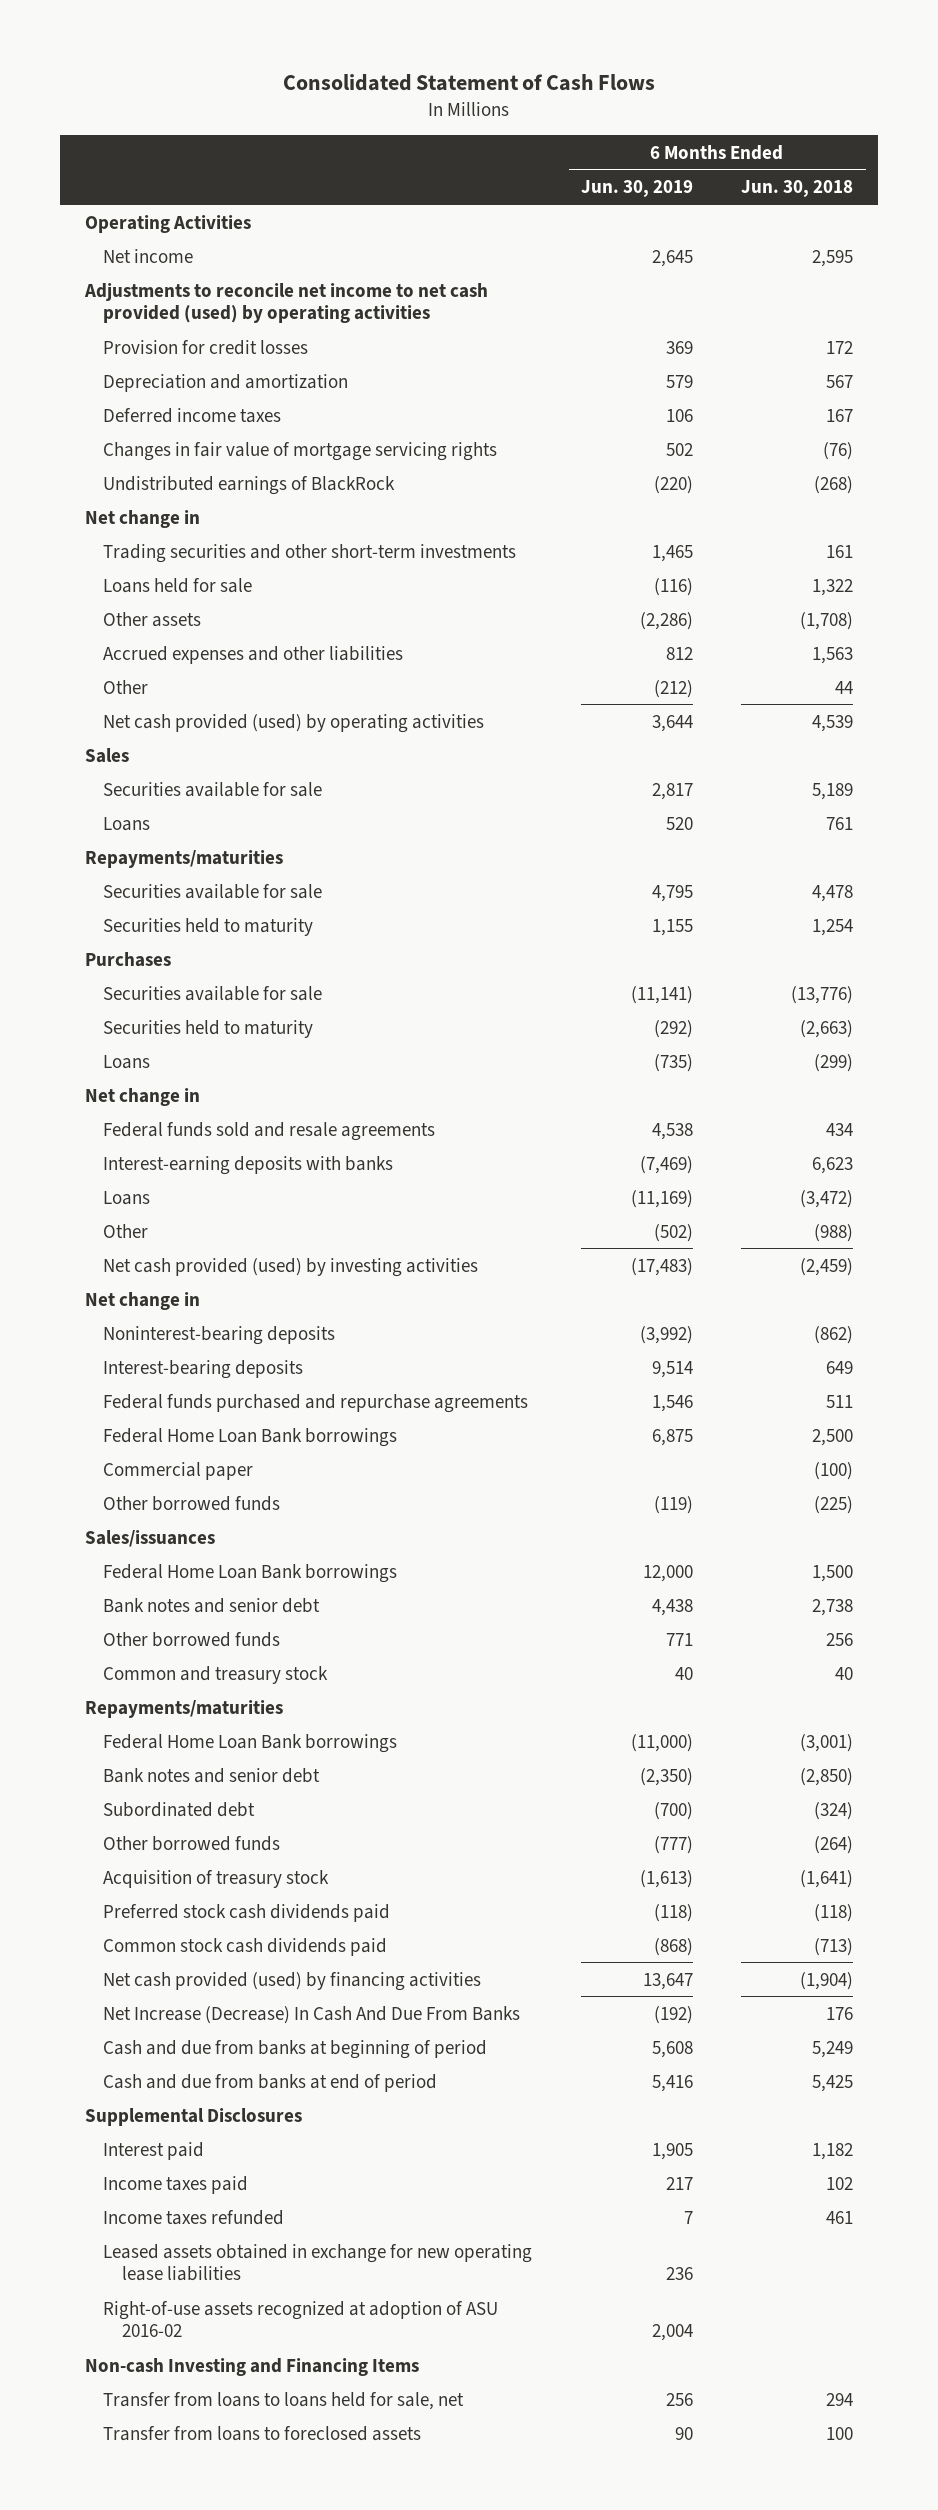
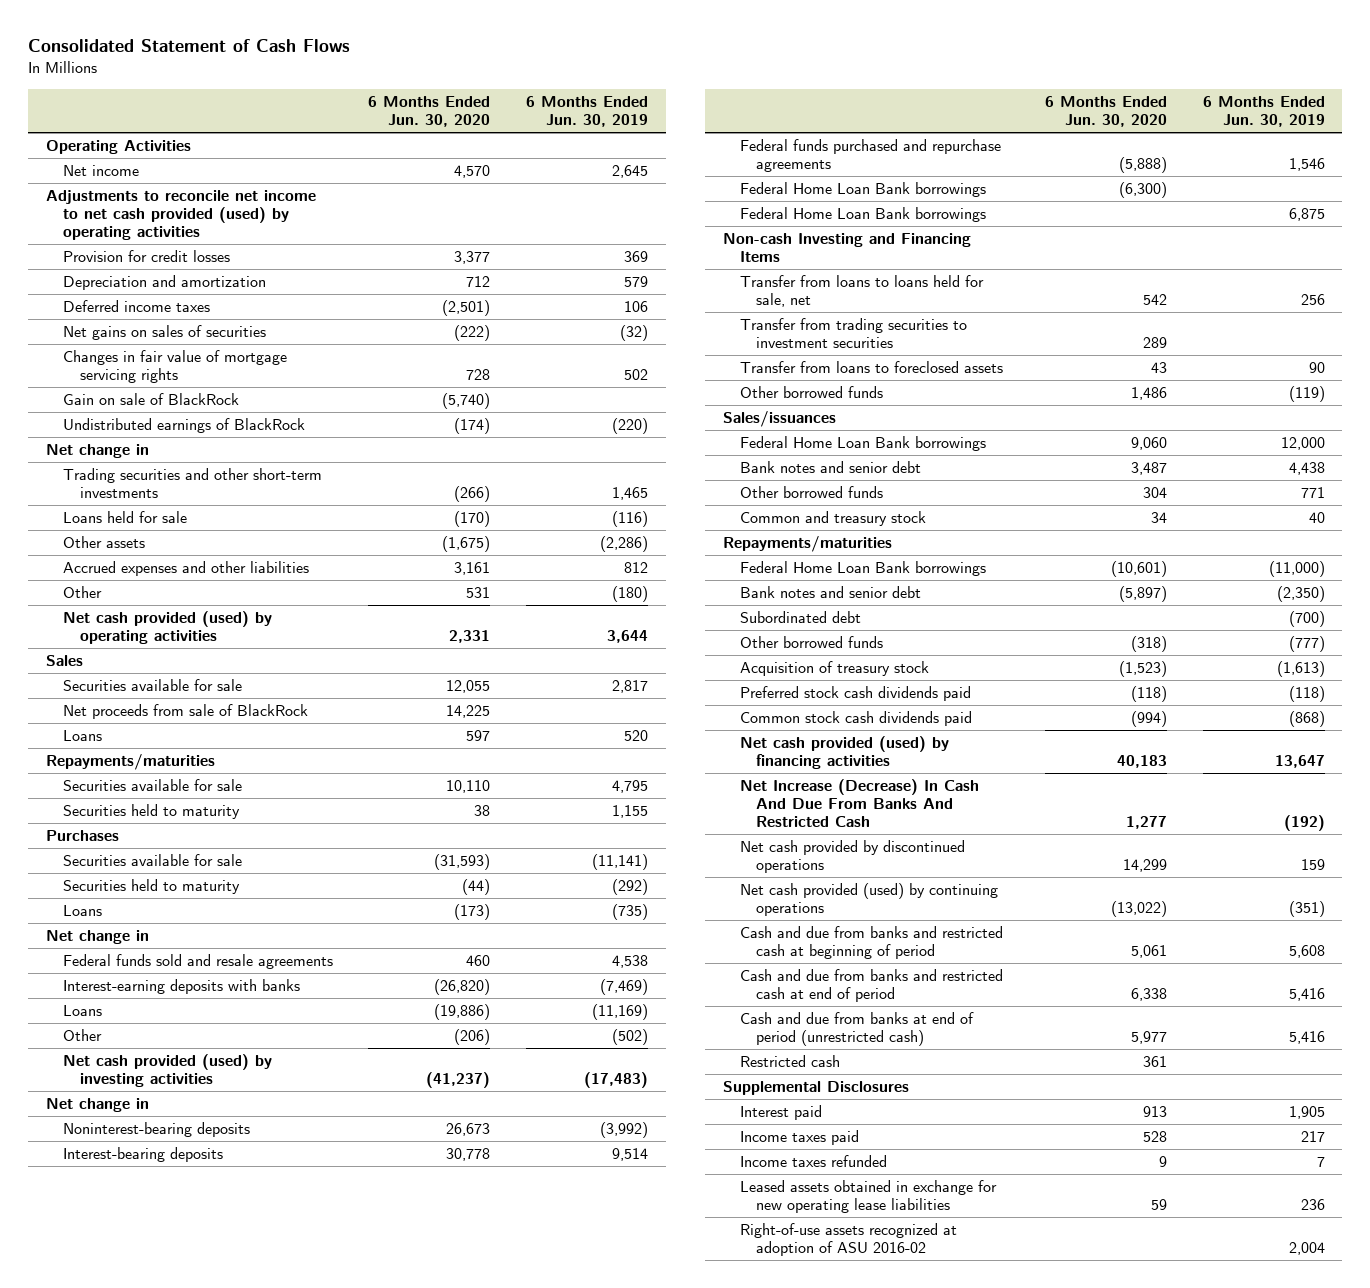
- | 6 Months Ended Jun. 30, 2019 | 6 Months Ended Jun. 30, 2018
+ | 6 Months Ended Jun. 30, 2020 | 6 Months Ended Jun. 30, 2019
+ Net gains on sales of securities | (222) | (32)
+ Gain on sale of BlackRock | (5,740) |
- Other | (212) | 44
+ Other | 531 | (180)
+ Net proceeds from sale of BlackRock | 14,225 |
+ Federal Home Loan Bank borrowings | (6,300) |
- Commercial paper | | (100)
moved up: Non-cash Investing and Financing Items
moved up: Transfer from loans to loans held for sale, net | 542 | 256
+ Transfer from trading securities to investment securities | 289 |
moved up: Transfer from loans to foreclosed assets | 43 | 90
- Net Increase (Decrease) In Cash And Due From Banks | (192) | 176
- Cash and due from banks at beginning of period | 5,608 | 5,249
- Cash and due from banks at end of period | 5,416 | 5,425
+ Net Increase (Decrease) In Cash And Due From Banks And Restricted Cash | 1,277 | (192)
+ Net cash provided by discontinued operations | 14,299 | 159
+ Net cash provided (used) by continuing operations | (13,022) | (351)
+ Cash and due from banks and restricted cash at beginning of period | 5,061 | 5,608
+ Cash and due from banks and restricted cash at end of period | 6,338 | 5,416
+ Cash and due from banks at end of period (unrestricted cash) | 5,977 | 5,416
+ Restricted cash | 361 |

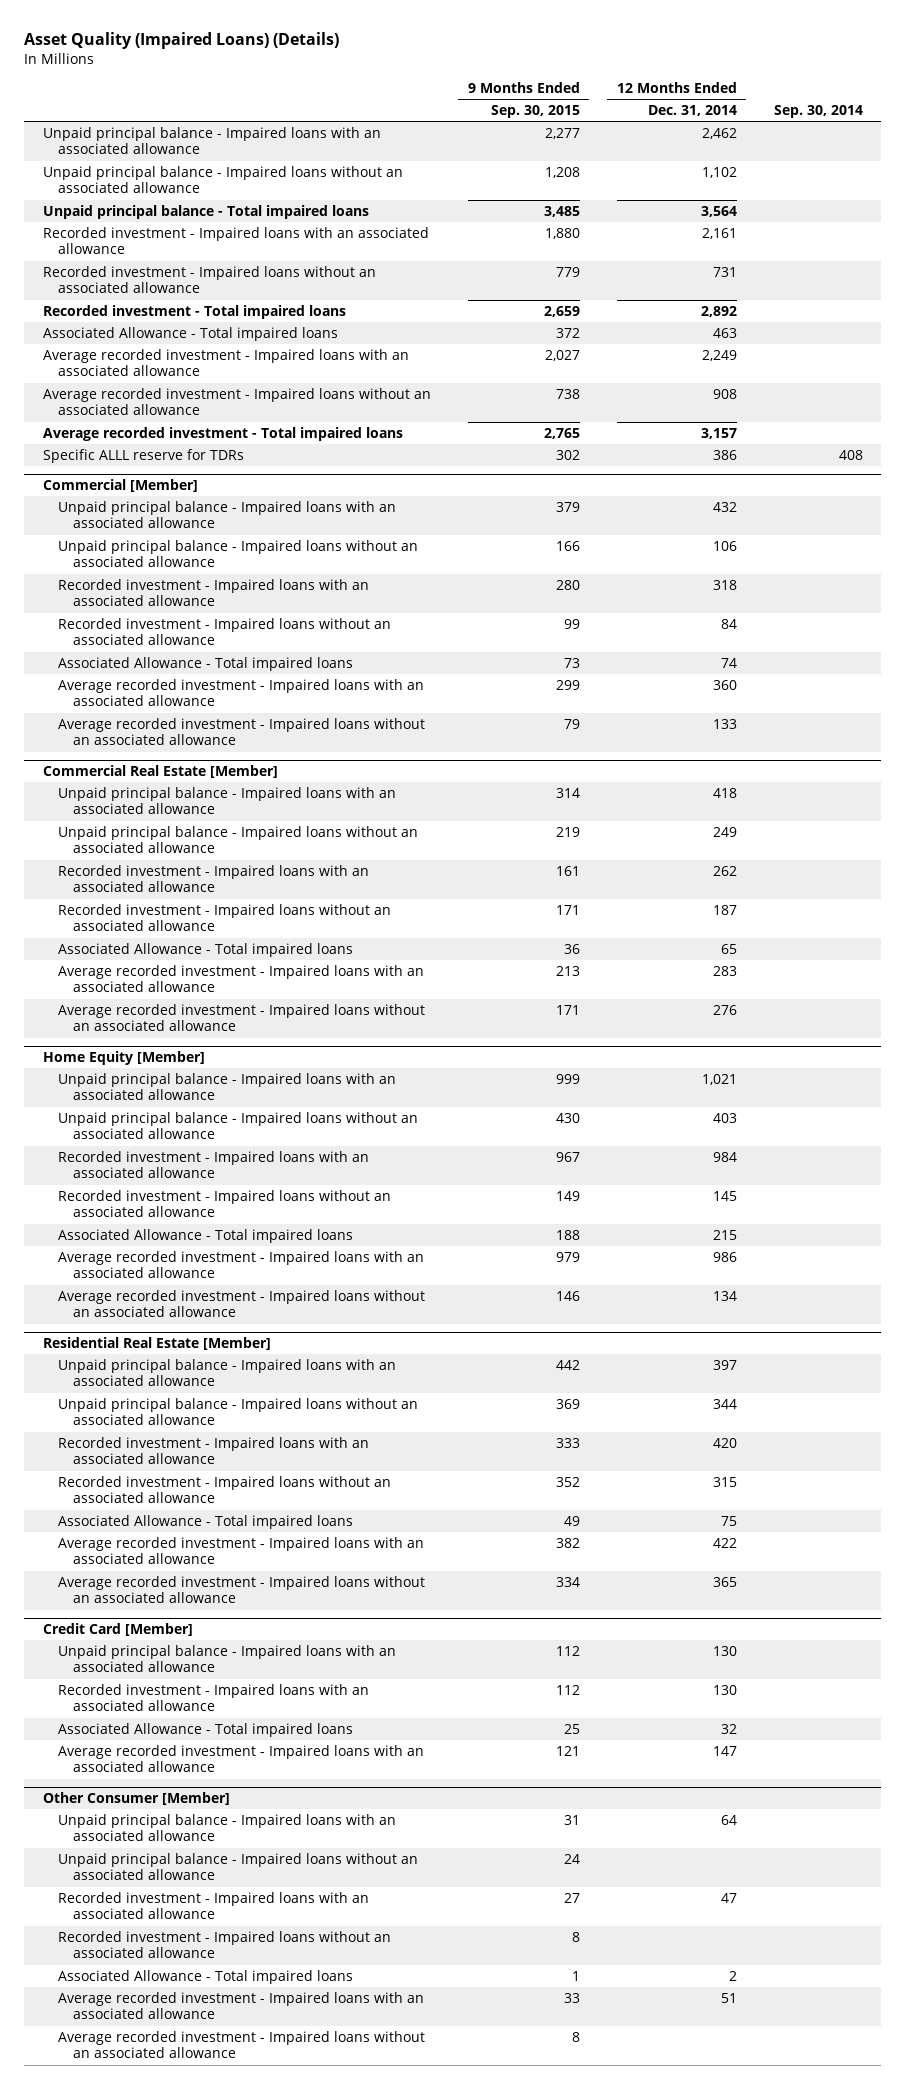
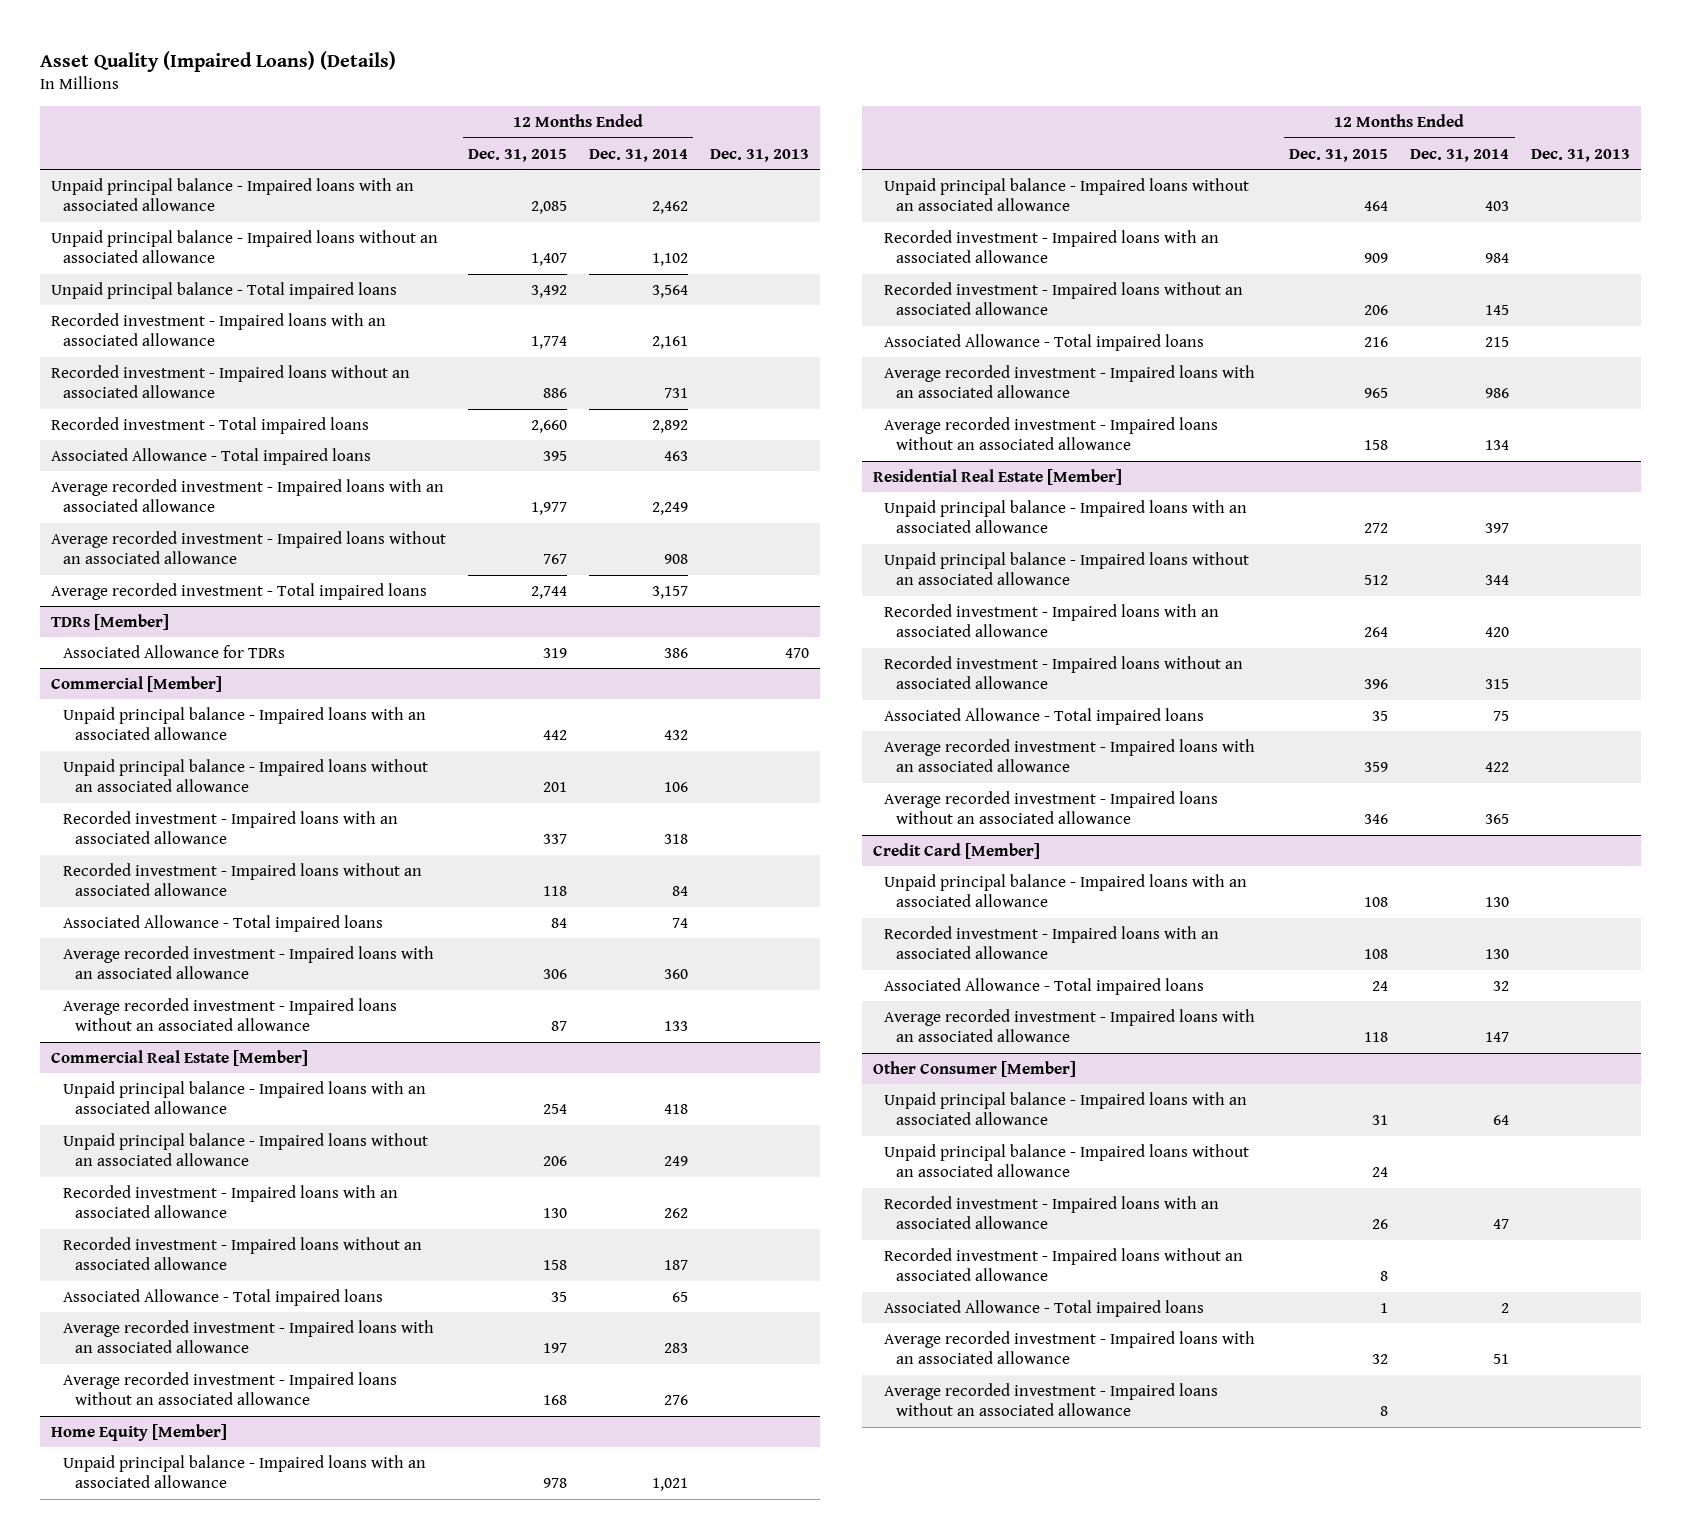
- | 9 Months Ended Sep. 30, 2015 | 12 Months Ended Dec. 31, 2014 | Sep. 30, 2014
+ | 12 Months Ended Dec. 31, 2015 | 12 Months Ended Dec. 31, 2014 | Dec. 31, 2013
- Specific ALLL reserve for TDRs | 302 | 386 | 408
+ TDRs [Member]
+ Associated Allowance for TDRs | 319 | 386 | 470

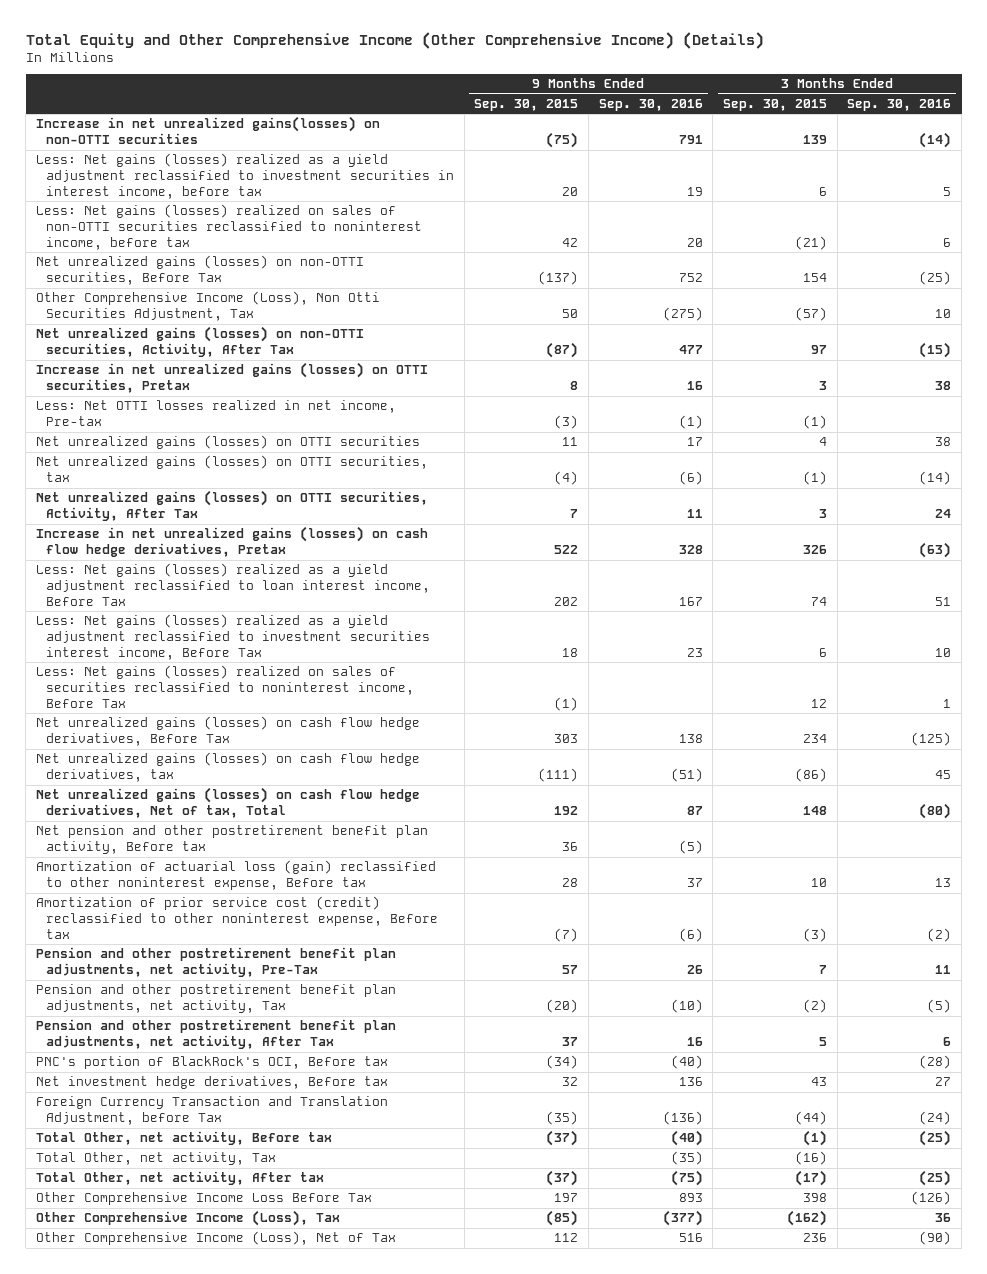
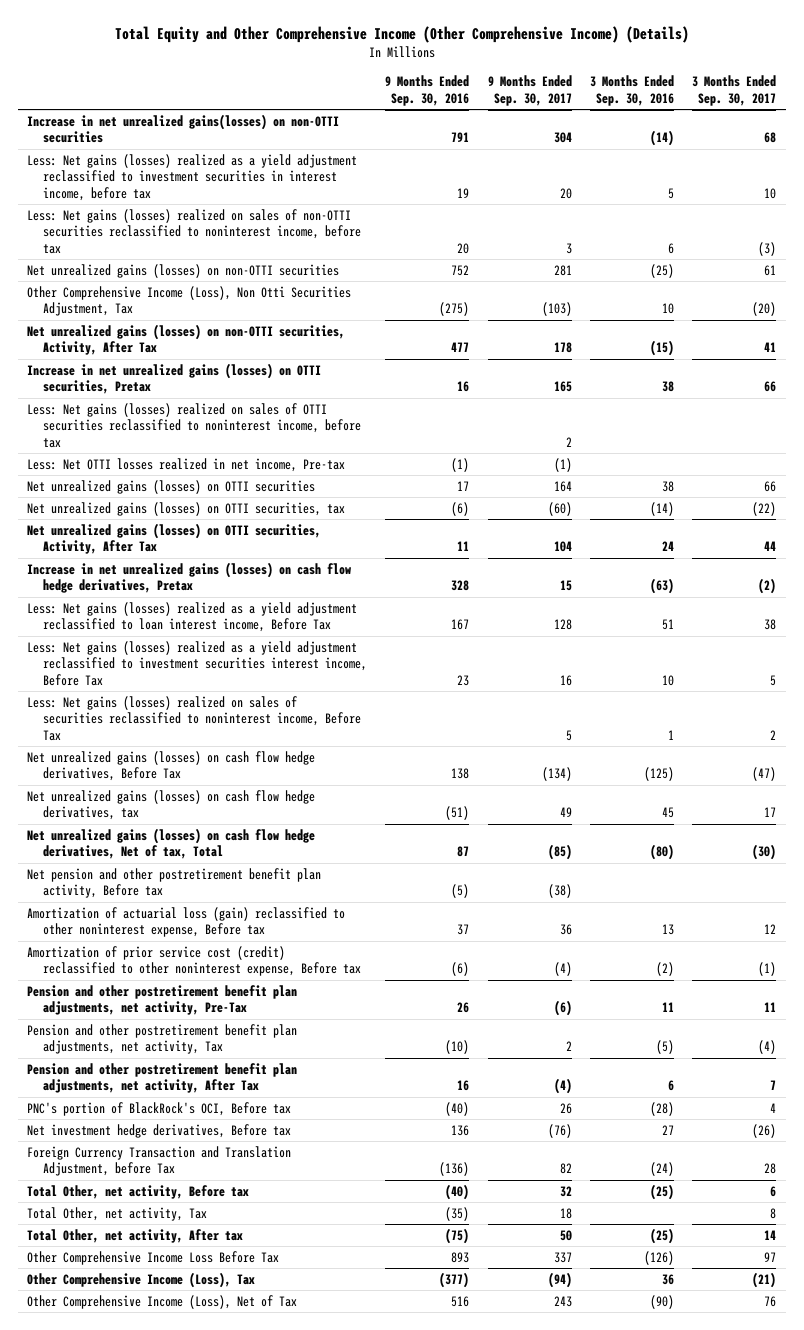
- | 9 Months Ended Sep. 30, 2015 | 9 Months Ended Sep. 30, 2016 | 3 Months Ended Sep. 30, 2015 | 3 Months Ended Sep. 30, 2016
+ | 9 Months Ended Sep. 30, 2016 | 9 Months Ended Sep. 30, 2017 | 3 Months Ended Sep. 30, 2016 | 3 Months Ended Sep. 30, 2017
- Net unrealized gains (losses) on non-OTTI securities, Before Tax | (137) | 752 | 154 | (25)
+ Net unrealized gains (losses) on non-OTTI securities | 752 | 281 | (25) | 61
+ Less: Net gains (losses) realized on sales of OTTI securities reclassified to noninterest income, before tax | | 2 | |

